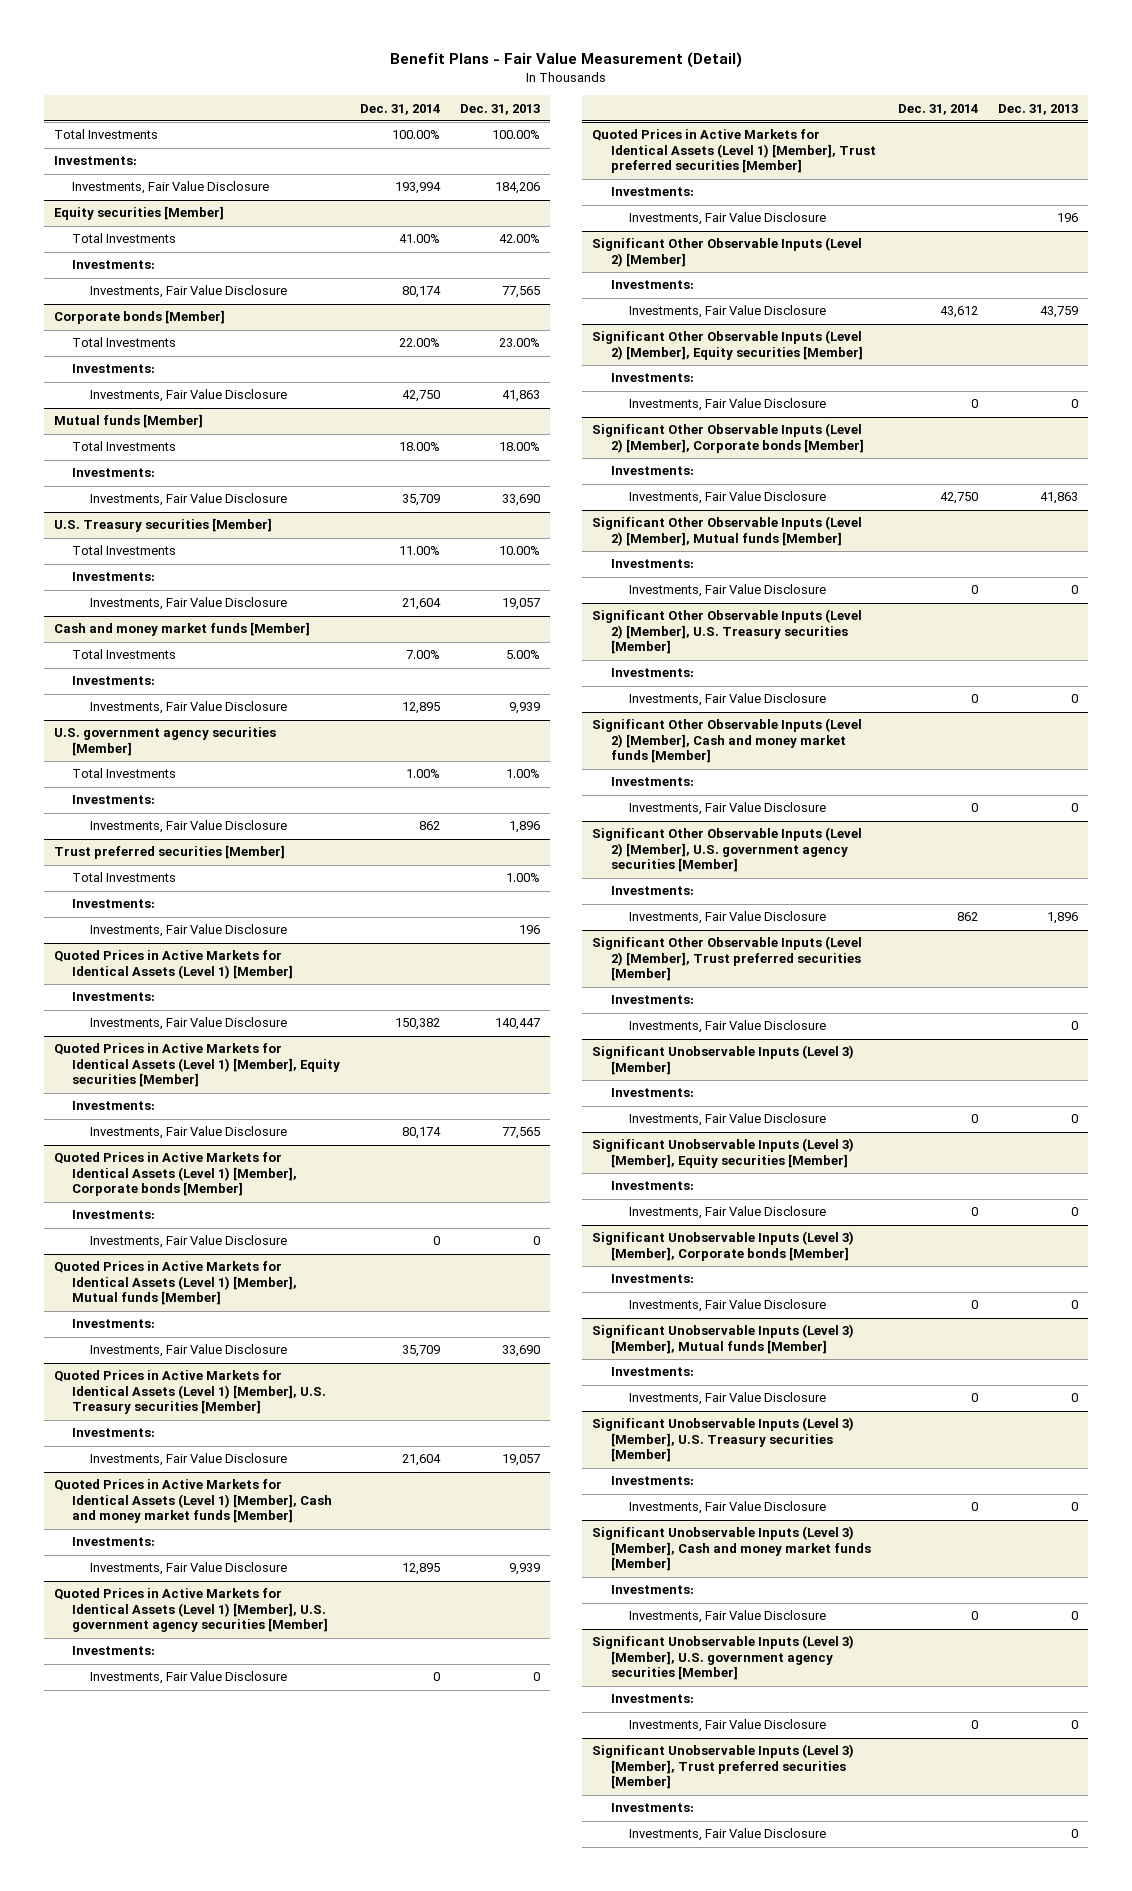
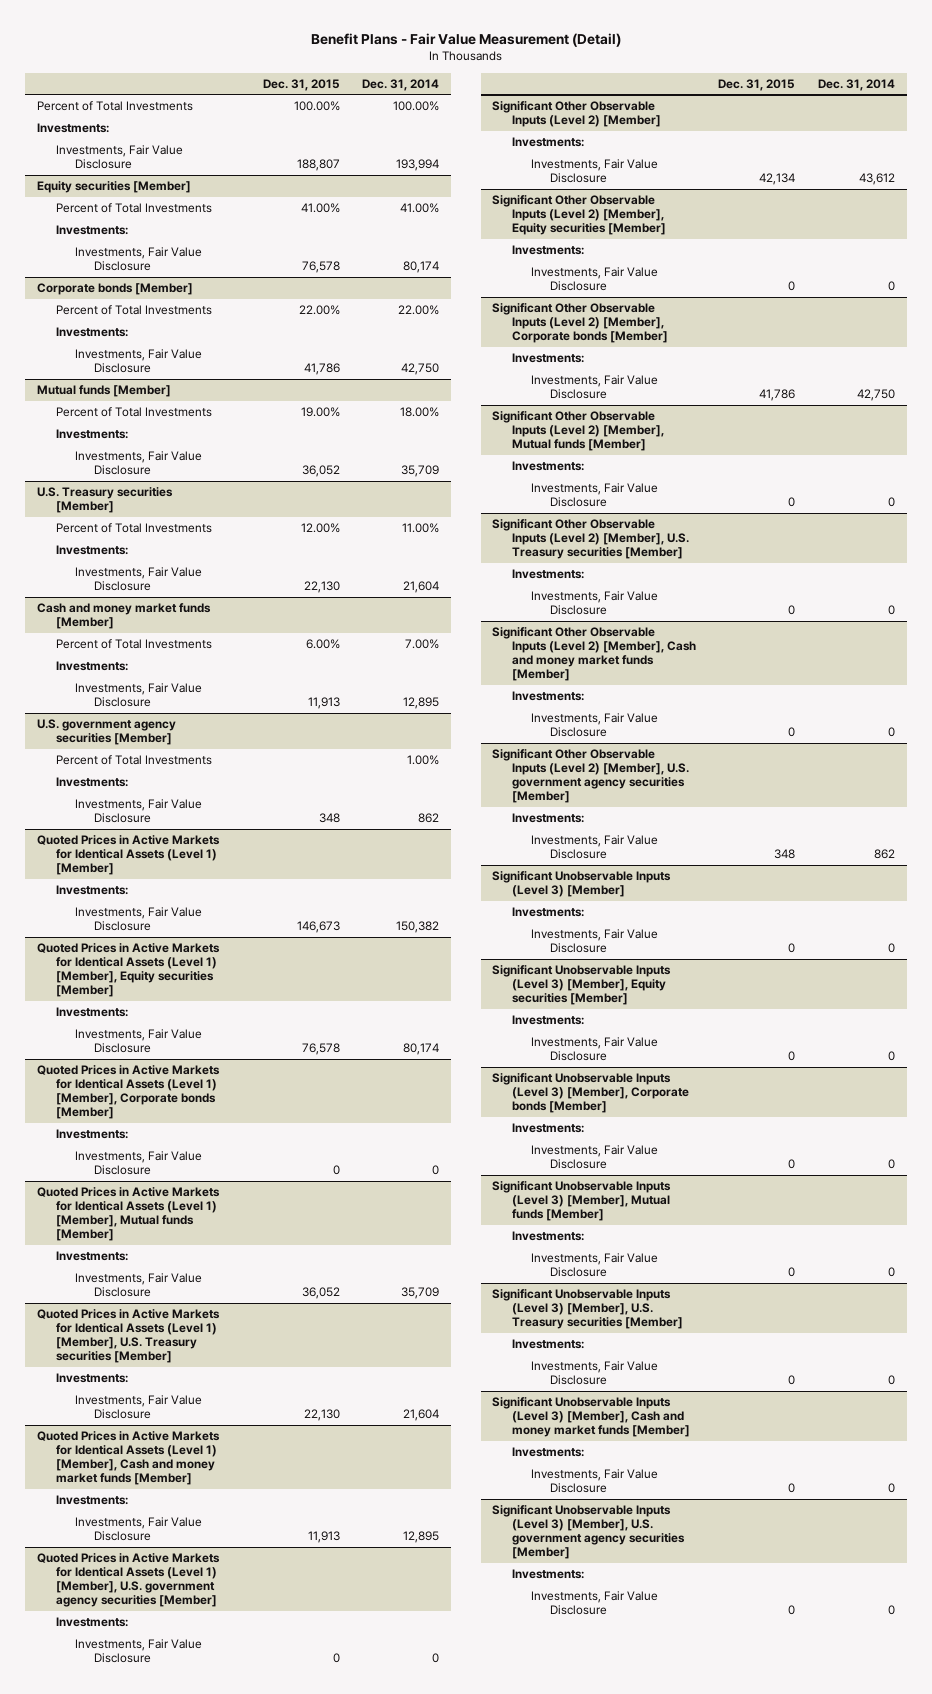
- | Dec. 31, 2014 | Dec. 31, 2013
+ | Dec. 31, 2015 | Dec. 31, 2014
- Total Investments | 100.00% | 100.00%
+ Percent of Total Investments | 100.00% | 100.00%
@ Equity securities [Member]
- Total Investments | 41.00% | 42.00%
+ Percent of Total Investments | 41.00% | 41.00%
@ Corporate bonds [Member]
- Total Investments | 22.00% | 23.00%
+ Percent of Total Investments | 22.00% | 22.00%
@ Mutual funds [Member]
- Total Investments | 18.00% | 18.00%
+ Percent of Total Investments | 19.00% | 18.00%
@ U.S. Treasury securities [Member]
- Total Investments | 11.00% | 10.00%
+ Percent of Total Investments | 12.00% | 11.00%
@ Cash and money market funds [Member]
- Total Investments | 7.00% | 5.00%
+ Percent of Total Investments | 6.00% | 7.00%
@ U.S. government agency securities [Member]
- Total Investments | 1.00% | 1.00%
+ Percent of Total Investments | | 1.00%
- Trust preferred securities [Member]
- Total Investments | | 1.00%
- Investments:
- Investments, Fair Value Disclosure | | 196
- Quoted Prices in Active Markets for Identical Assets (Level 1) [Member], Trust preferred securities [Member]
- Investments:
- Investments, Fair Value Disclosure | | 196
- Significant Other Observable Inputs (Level 2) [Member], Trust preferred securities [Member]
- Investments:
- Investments, Fair Value Disclosure | | 0
- Significant Unobservable Inputs (Level 3) [Member], Trust preferred securities [Member]
- Investments:
- Investments, Fair Value Disclosure | | 0

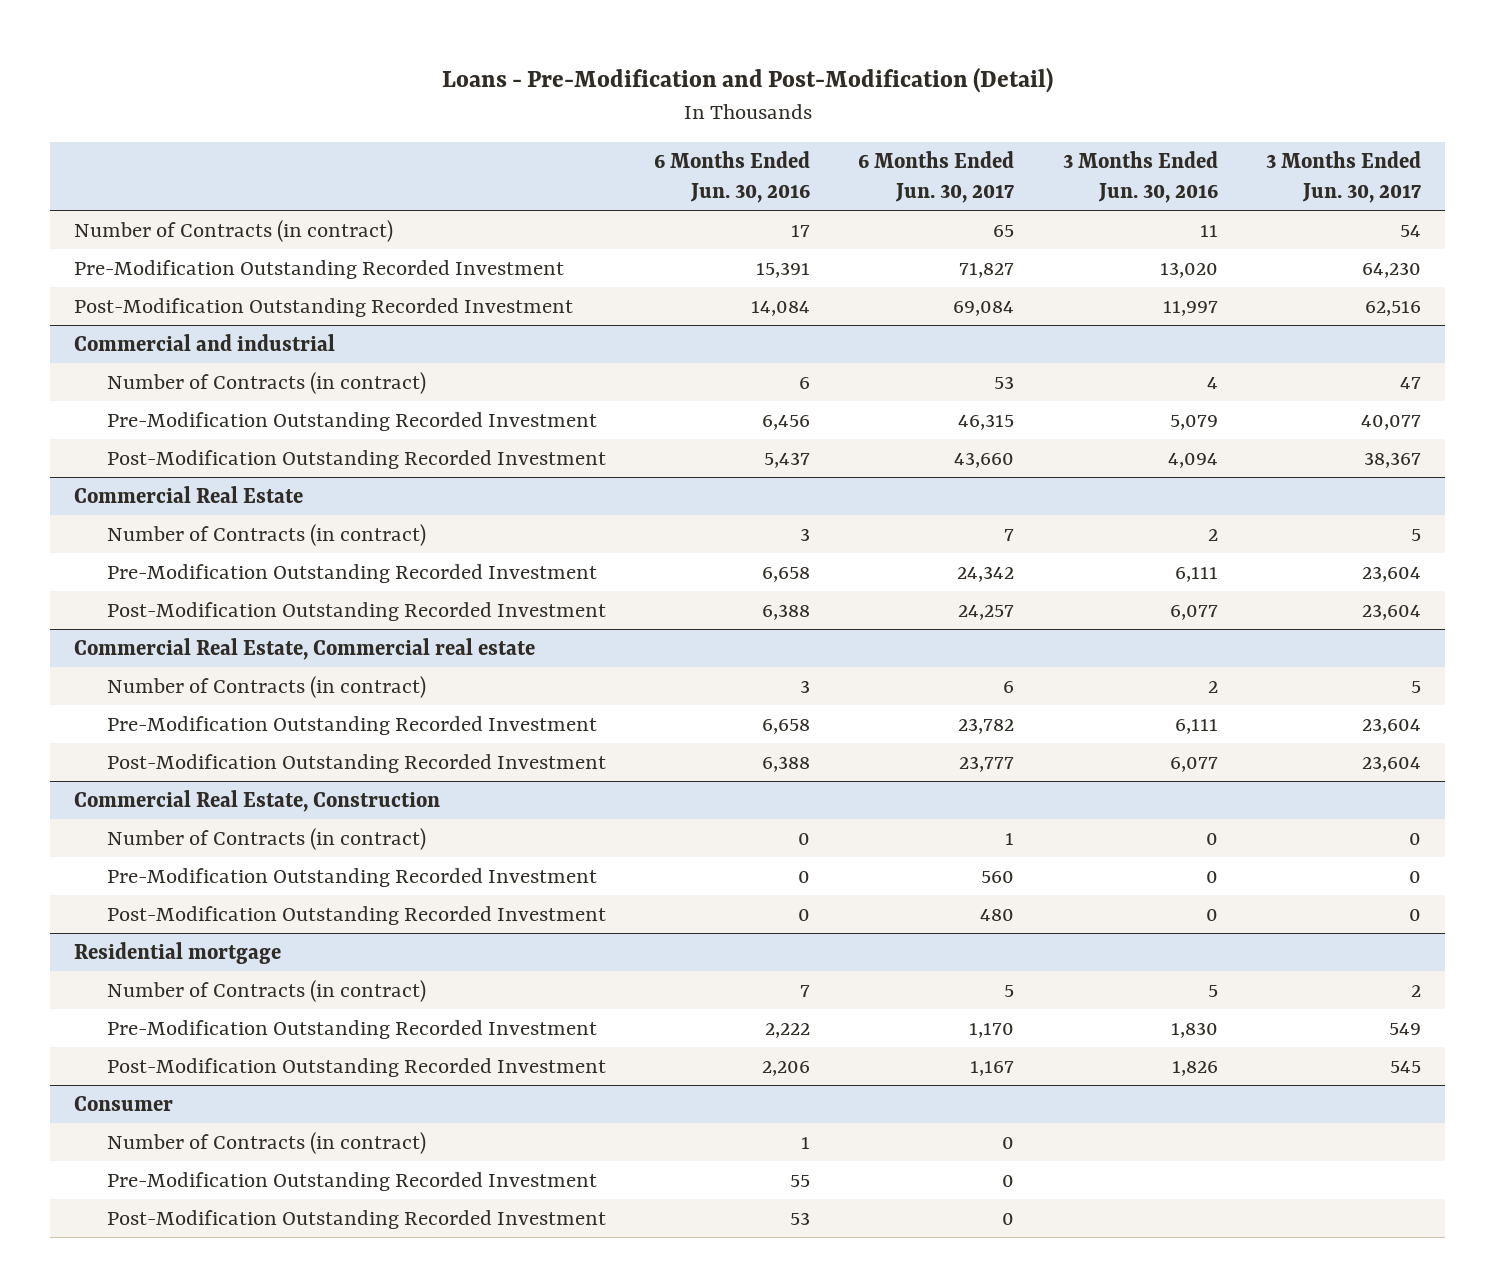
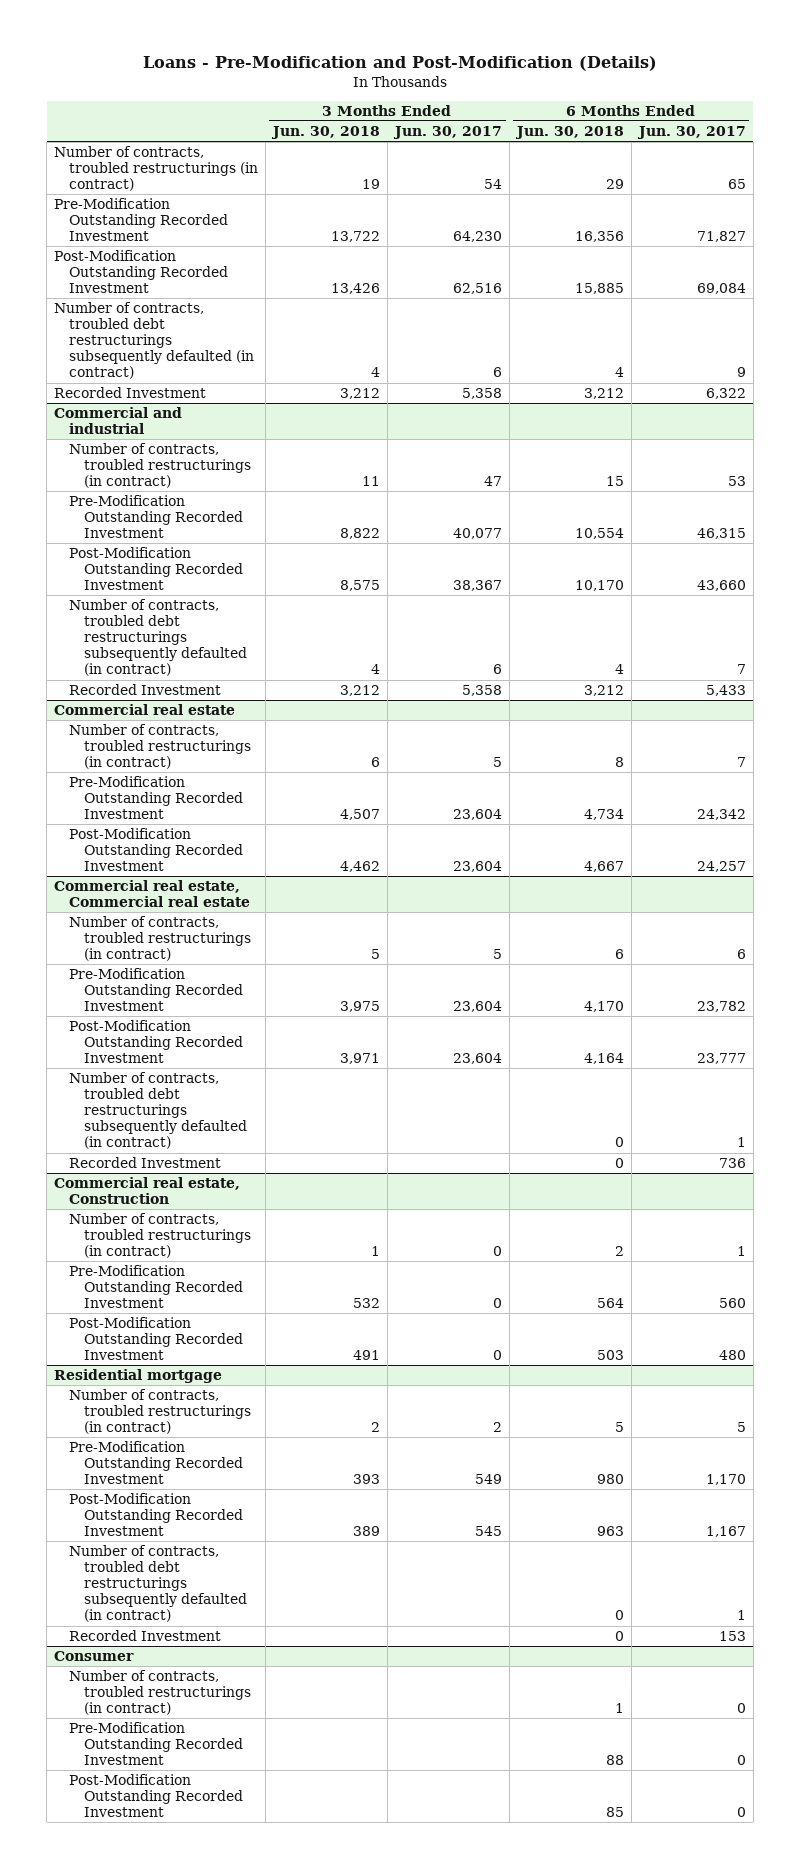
- Loans - Pre-Modification and Post-Modification (Detail)
+ Loans - Pre-Modification and Post-Modification (Details)
- | 6 Months Ended Jun. 30, 2016 | 6 Months Ended Jun. 30, 2017 | 3 Months Ended Jun. 30, 2016 | 3 Months Ended Jun. 30, 2017
+ | 3 Months Ended Jun. 30, 2018 | 3 Months Ended Jun. 30, 2017 | 6 Months Ended Jun. 30, 2018 | 6 Months Ended Jun. 30, 2017
- Number of Contracts (in contract) | 17 | 65 | 11 | 54
+ Number of contracts, troubled restructurings (in contract) | 19 | 54 | 29 | 65
+ Number of contracts, troubled debt restructurings subsequently defaulted (in contract) | 4 | 6 | 4 | 9
+ Recorded Investment | 3,212 | 5,358 | 3,212 | 6,322
@ Commercial and industrial
- Number of Contracts (in contract) | 6 | 53 | 4 | 47
+ Number of contracts, troubled restructurings (in contract) | 11 | 47 | 15 | 53
- Commercial Real Estate
- Number of Contracts (in contract) | 3 | 7 | 2 | 5
@ Commercial and industrial
+ Number of contracts, troubled debt restructurings subsequently defaulted (in contract) | 4 | 6 | 4 | 7
+ Recorded Investment | 3,212 | 5,358 | 3,212 | 5,433
+ Commercial real estate
+ Number of contracts, troubled restructurings (in contract) | 6 | 5 | 8 | 7
- Commercial Real Estate, Commercial real estate
- Number of Contracts (in contract) | 3 | 6 | 2 | 5
+ Commercial real estate, Commercial real estate
+ Number of contracts, troubled restructurings (in contract) | 5 | 5 | 6 | 6
- Commercial Real Estate, Construction
- Number of Contracts (in contract) | 0 | 1 | 0 | 0
+ Number of contracts, troubled debt restructurings subsequently defaulted (in contract) | | | 0 | 1
+ Recorded Investment | | | 0 | 736
+ Commercial real estate, Construction
+ Number of contracts, troubled restructurings (in contract) | 1 | 0 | 2 | 1
@ Residential mortgage
- Number of Contracts (in contract) | 7 | 5 | 5 | 2
+ Number of contracts, troubled restructurings (in contract) | 2 | 2 | 5 | 5
+ Number of contracts, troubled debt restructurings subsequently defaulted (in contract) | | | 0 | 1
+ Recorded Investment | | | 0 | 153
@ Consumer
- Number of Contracts (in contract) | 1 | 0 | |
+ Number of contracts, troubled restructurings (in contract) | | | 1 | 0

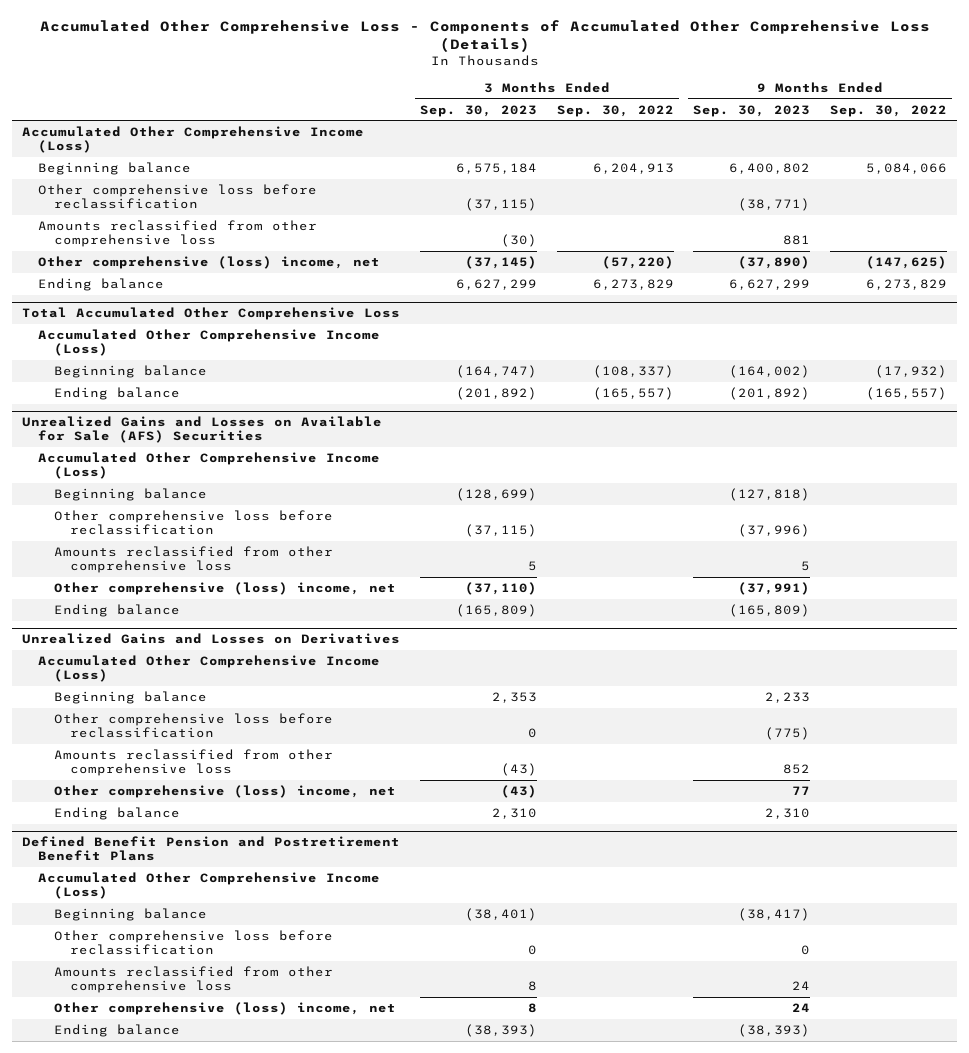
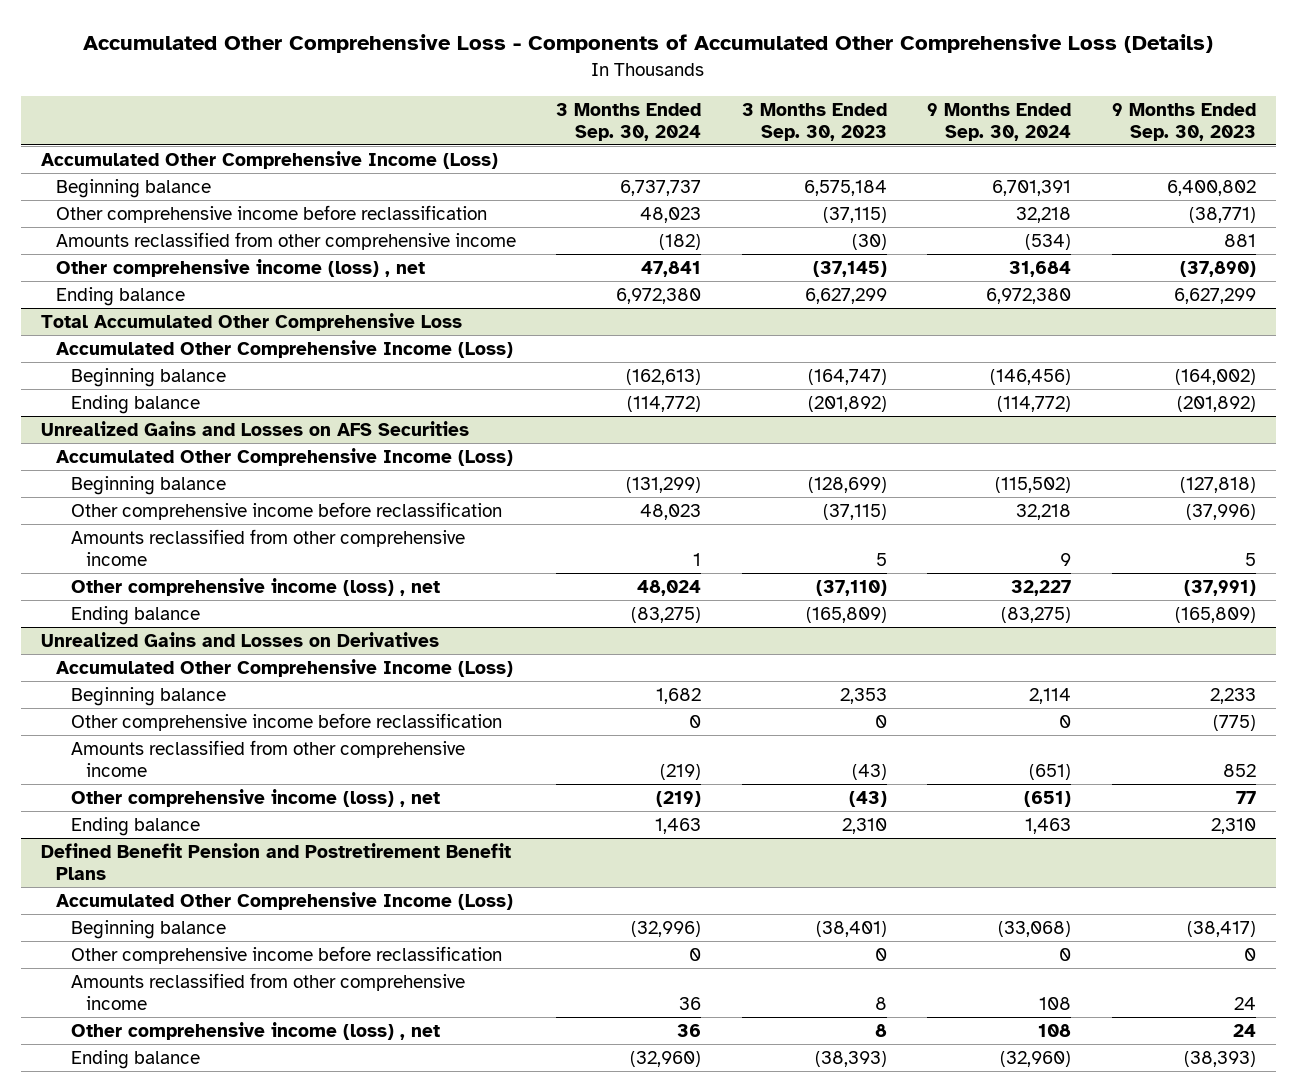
- | 3 Months Ended Sep. 30, 2023 | 3 Months Ended Sep. 30, 2022 | 9 Months Ended Sep. 30, 2023 | 9 Months Ended Sep. 30, 2022
+ | 3 Months Ended Sep. 30, 2024 | 3 Months Ended Sep. 30, 2023 | 9 Months Ended Sep. 30, 2024 | 9 Months Ended Sep. 30, 2023
- Other comprehensive loss before reclassification | (37,115) | | (38,771) |
- Amounts reclassified from other comprehensive loss | (30) | | 881 |
- Other comprehensive (loss) income, net | (37,145) | (57,220) | (37,890) | (147,625)
+ Other comprehensive income before reclassification | 48,023 | (37,115) | 32,218 | (38,771)
+ Amounts reclassified from other comprehensive income | (182) | (30) | (534) | 881
+ Other comprehensive income (loss) , net | 47,841 | (37,145) | 31,684 | (37,890)
- Unrealized Gains and Losses on Available for Sale (AFS) Securities
+ Unrealized Gains and Losses on AFS Securities
- Other comprehensive loss before reclassification | (37,115) | | (37,996) |
- Amounts reclassified from other comprehensive loss | 5 | | 5 |
- Other comprehensive (loss) income, net | (37,110) | | (37,991) |
+ Other comprehensive income before reclassification | 48,023 | (37,115) | 32,218 | (37,996)
+ Amounts reclassified from other comprehensive income | 1 | 5 | 9 | 5
+ Other comprehensive income (loss) , net | 48,024 | (37,110) | 32,227 | (37,991)
@ Unrealized Gains and Losses on Derivatives
- Other comprehensive loss before reclassification | 0 | | (775) |
- Amounts reclassified from other comprehensive loss | (43) | | 852 |
- Other comprehensive (loss) income, net | (43) | | 77 |
+ Other comprehensive income before reclassification | 0 | 0 | 0 | (775)
+ Amounts reclassified from other comprehensive income | (219) | (43) | (651) | 852
+ Other comprehensive income (loss) , net | (219) | (43) | (651) | 77
@ Defined Benefit Pension and Postretirement Benefit Plans
- Other comprehensive loss before reclassification | 0 | | 0 |
- Amounts reclassified from other comprehensive loss | 8 | | 24 |
- Other comprehensive (loss) income, net | 8 | | 24 |
+ Other comprehensive income before reclassification | 0 | 0 | 0 | 0
+ Amounts reclassified from other comprehensive income | 36 | 8 | 108 | 24
+ Other comprehensive income (loss) , net | 36 | 8 | 108 | 24

